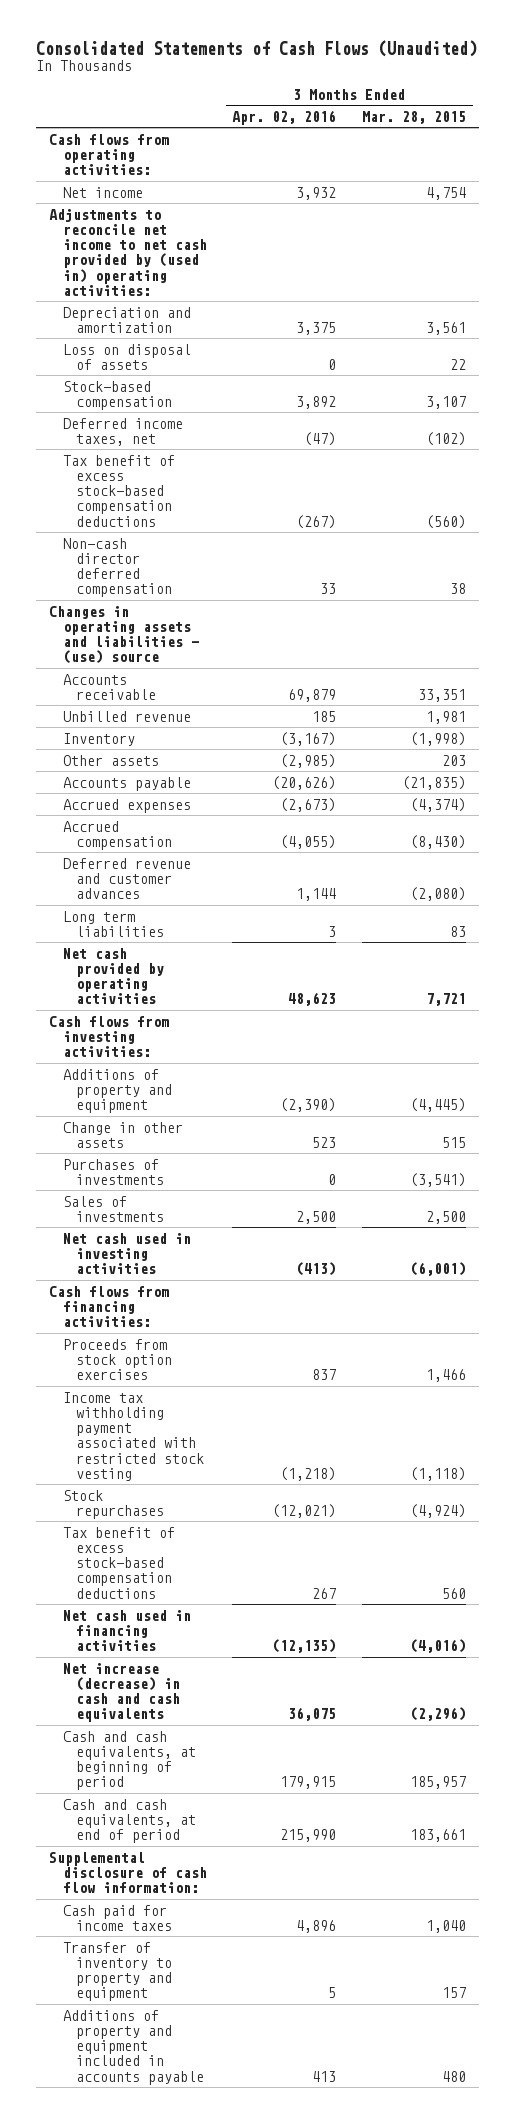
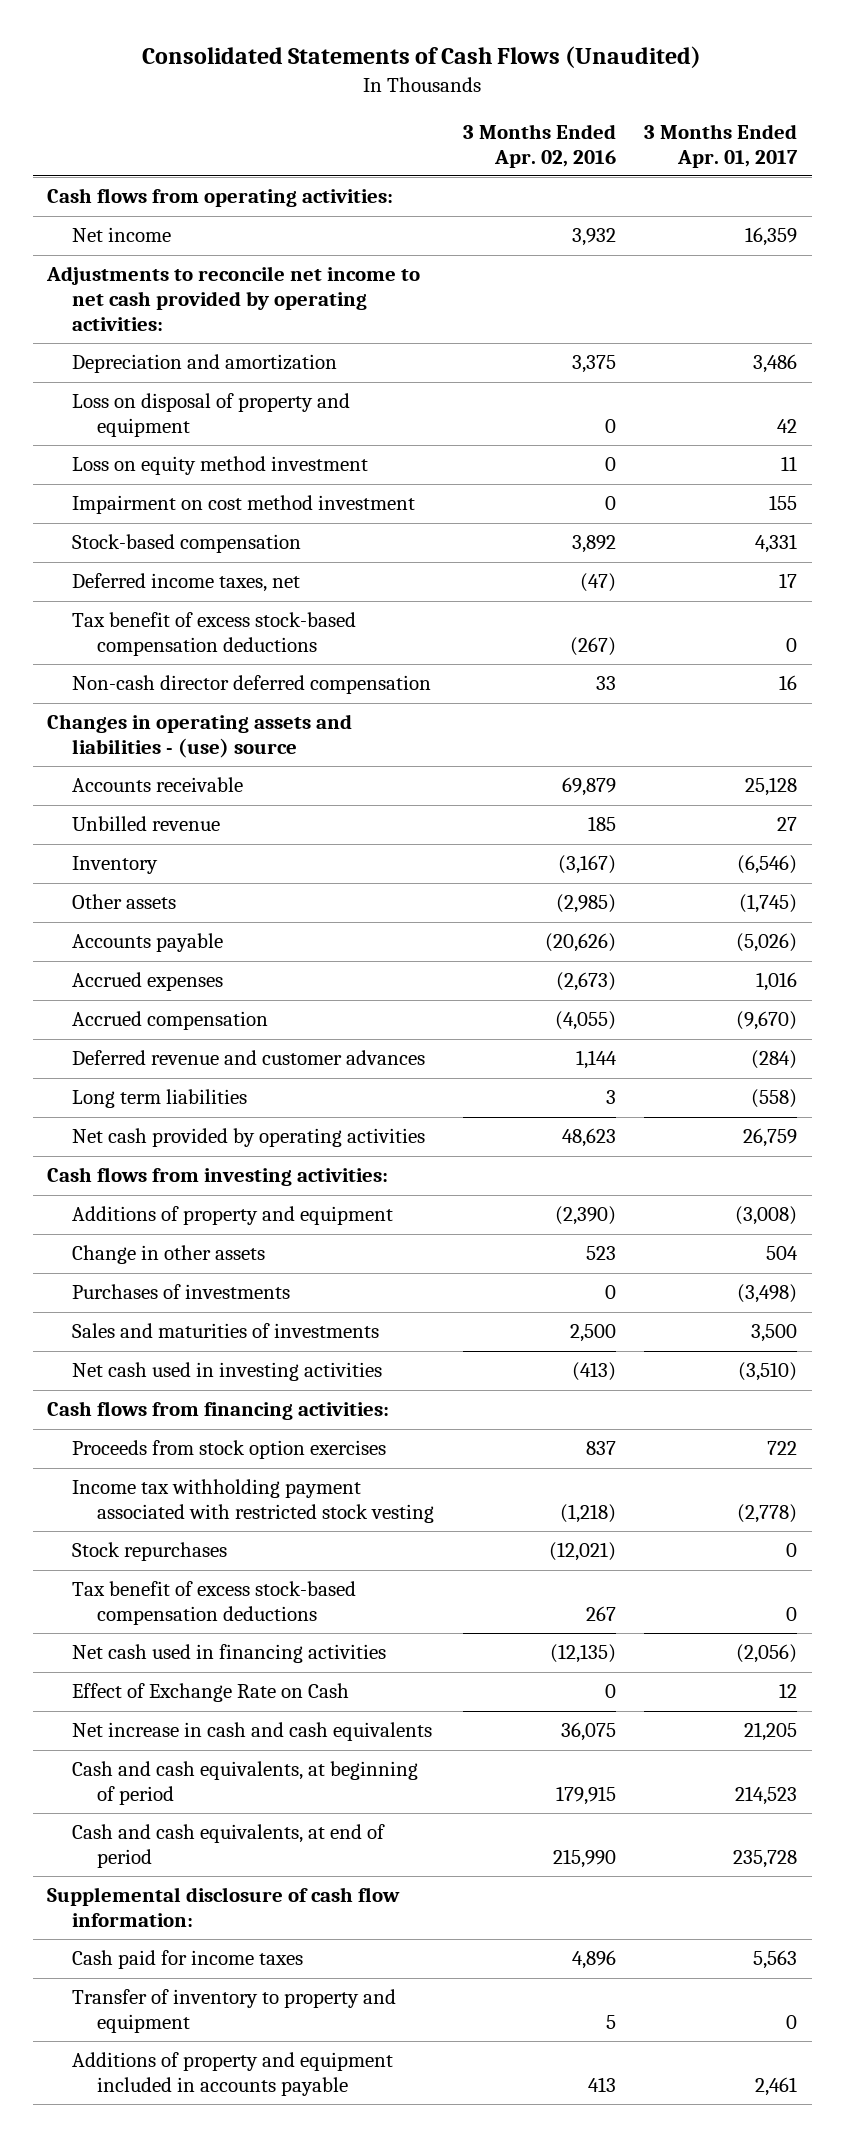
- | 3 Months Ended Apr. 02, 2016 | 3 Months Ended Mar. 28, 2015
+ | 3 Months Ended Apr. 02, 2016 | 3 Months Ended Apr. 01, 2017
- Adjustments to reconcile net income to net cash provided by (used in) operating activities:
+ Adjustments to reconcile net income to net cash provided by operating activities:
- Loss on disposal of assets | 0 | 22
+ Loss on disposal of property and equipment | 0 | 42
+ Loss on equity method investment | 0 | 11
+ Impairment on cost method investment | 0 | 155
- Sales of investments | 2,500 | 2,500
+ Sales and maturities of investments | 2,500 | 3,500
- Net increase (decrease) in cash and cash equivalents | 36,075 | (2,296)
+ Effect of Exchange Rate on Cash | 0 | 12
+ Net increase in cash and cash equivalents | 36,075 | 21,205

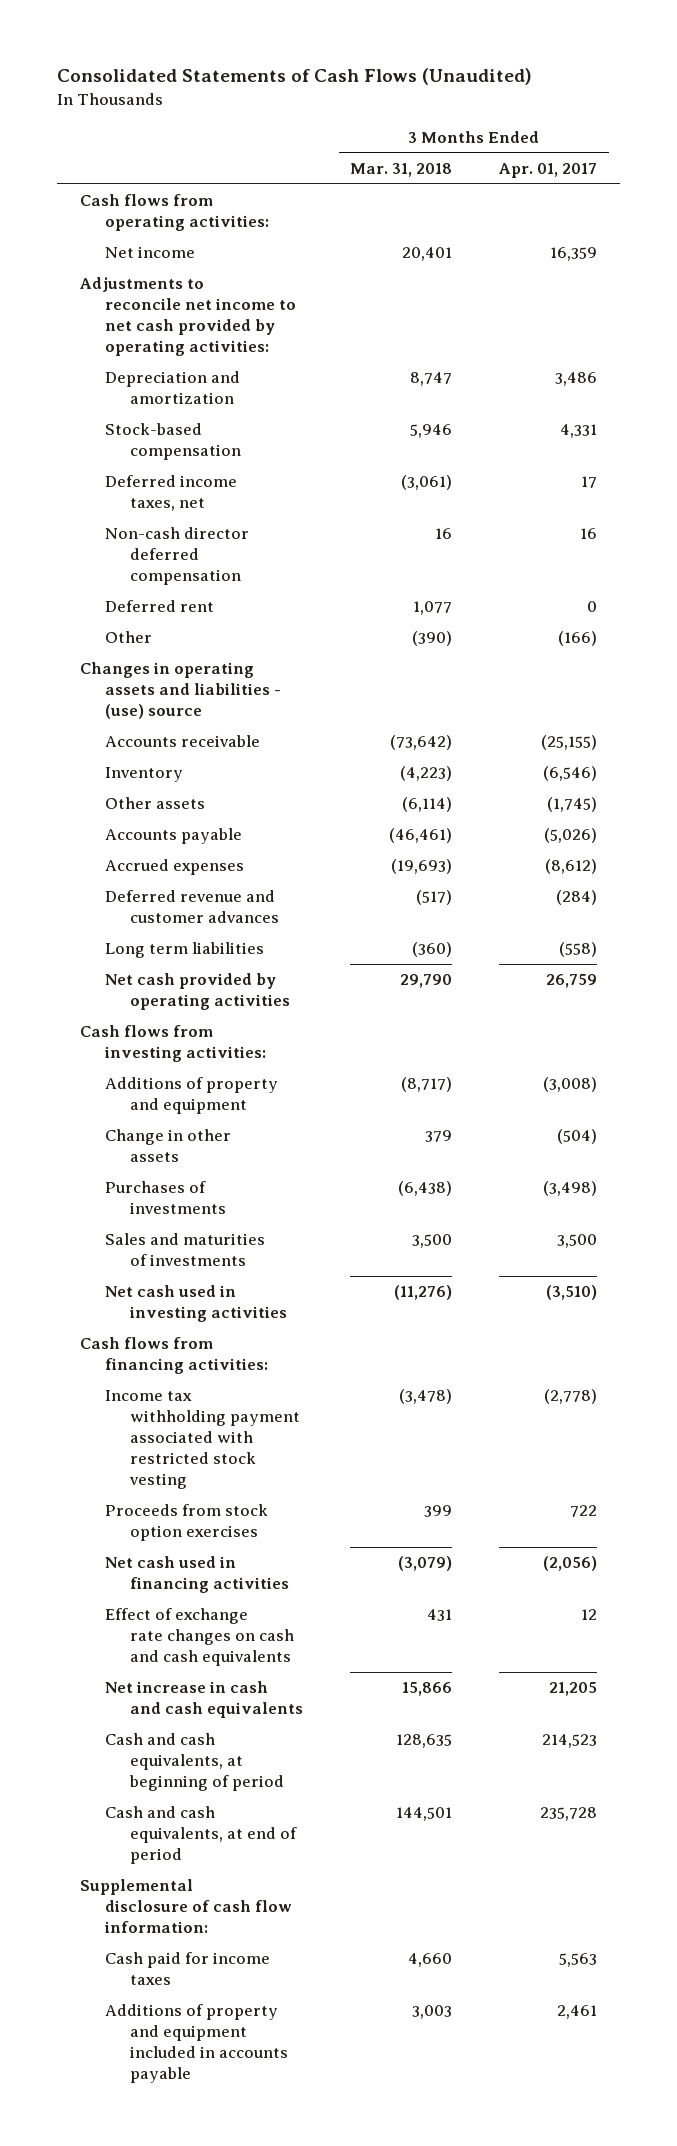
- | 3 Months Ended Apr. 02, 2016 | 3 Months Ended Apr. 01, 2017
+ | 3 Months Ended Mar. 31, 2018 | 3 Months Ended Apr. 01, 2017
- Loss on disposal of property and equipment | 0 | 42
- Loss on equity method investment | 0 | 11
- Impairment on cost method investment | 0 | 155
- Tax benefit of excess stock-based compensation deductions | (267) | 0
+ Deferred rent | 1,077 | 0
+ Other | (390) | (166)
- Accounts receivable | 69,879 | 25,128
- Unbilled revenue | 185 | 27
+ Accounts receivable | (73,642) | (25,155)
- Accrued expenses | (2,673) | 1,016
- Accrued compensation | (4,055) | (9,670)
+ Accrued expenses | (19,693) | (8,612)
- Change in other assets | 523 | 504
+ Change in other assets | 379 | (504)
- Stock repurchases | (12,021) | 0
- Tax benefit of excess stock-based compensation deductions | 267 | 0
moved down: Proceeds from stock option exercises | 399 | 722
- Effect of Exchange Rate on Cash | 0 | 12
+ Effect of exchange rate changes on cash and cash equivalents | 431 | 12
- Transfer of inventory to property and equipment | 5 | 0

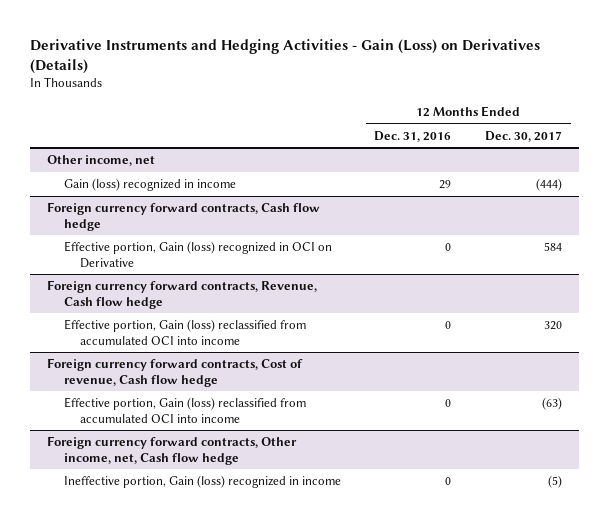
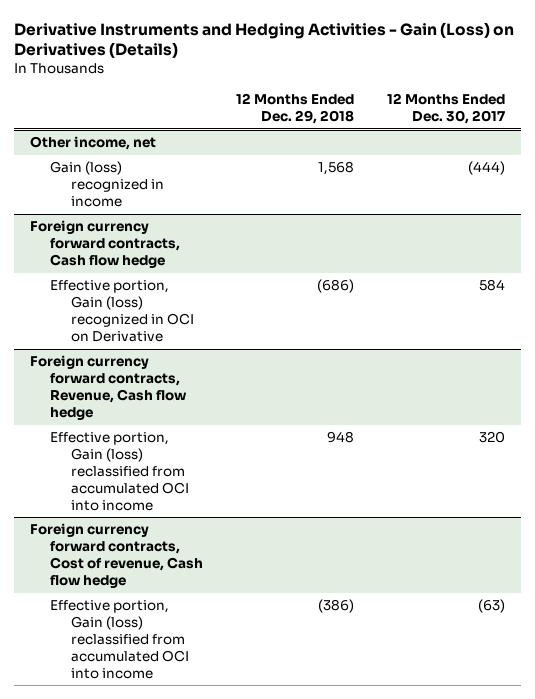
- | 12 Months Ended Dec. 31, 2016 | 12 Months Ended Dec. 30, 2017
+ | 12 Months Ended Dec. 29, 2018 | 12 Months Ended Dec. 30, 2017
- Foreign currency forward contracts, Other income, net, Cash flow hedge
- Ineffective portion, Gain (loss) recognized in income | 0 | (5)

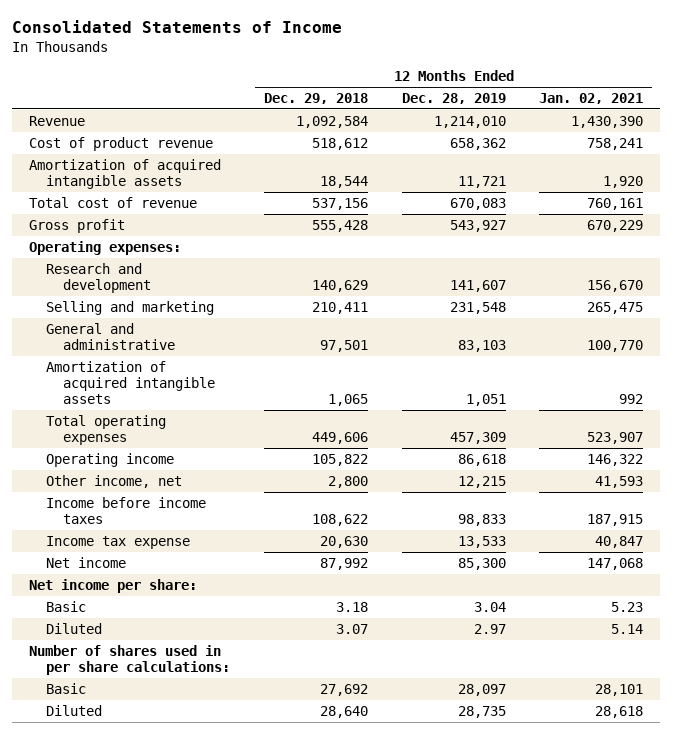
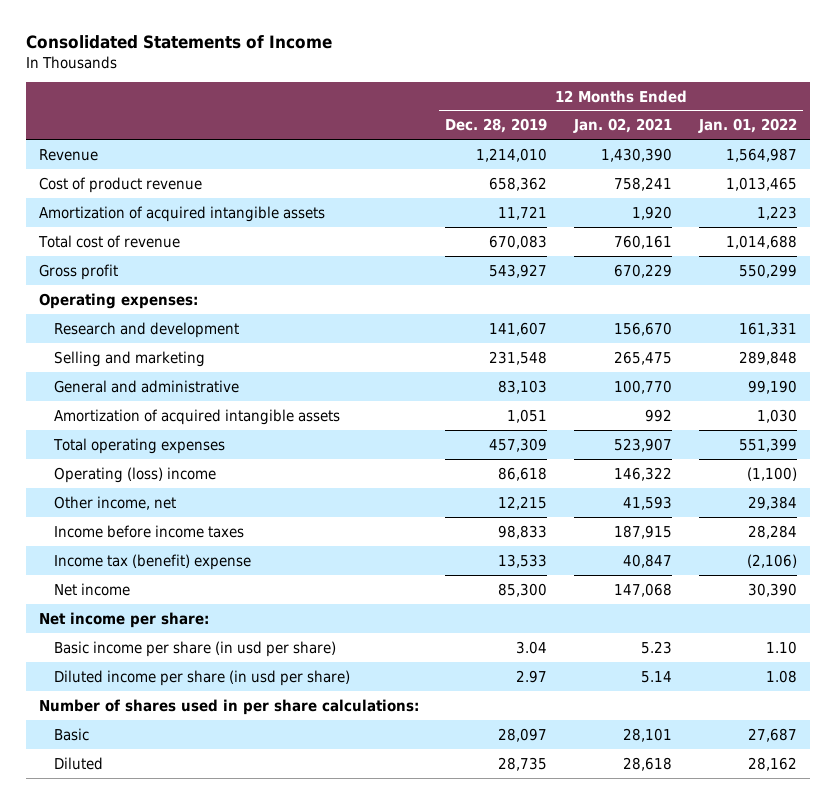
- | 12 Months Ended Dec. 29, 2018 | 12 Months Ended Dec. 28, 2019 | 12 Months Ended Jan. 02, 2021
+ | 12 Months Ended Dec. 28, 2019 | 12 Months Ended Jan. 02, 2021 | 12 Months Ended Jan. 01, 2022
- Operating income | 105,822 | 86,618 | 146,322
+ Operating (loss) income | 86,618 | 146,322 | (1,100)
- Income tax expense | 20,630 | 13,533 | 40,847
+ Income tax (benefit) expense | 13,533 | 40,847 | (2,106)
- Basic | 3.18 | 3.04 | 5.23
- Diluted | 3.07 | 2.97 | 5.14
+ Basic income per share (in usd per share) | 3.04 | 5.23 | 1.10
+ Diluted income per share (in usd per share) | 2.97 | 5.14 | 1.08

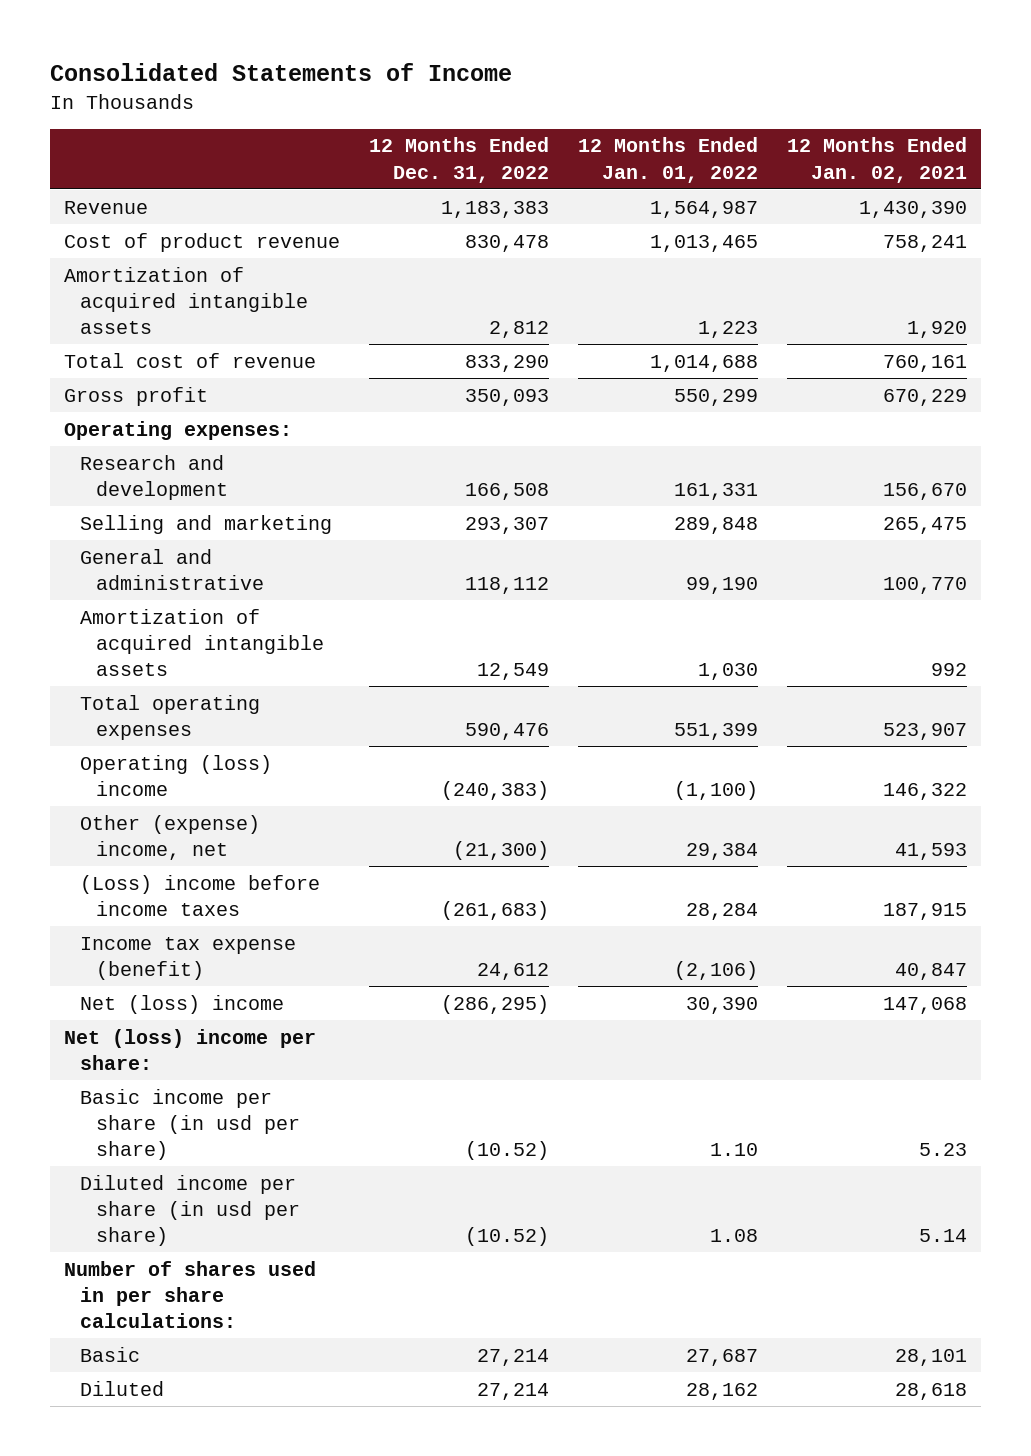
- | 12 Months Ended Dec. 28, 2019 | 12 Months Ended Jan. 02, 2021 | 12 Months Ended Jan. 01, 2022
+ | 12 Months Ended Dec. 31, 2022 | 12 Months Ended Jan. 01, 2022 | 12 Months Ended Jan. 02, 2021
- Other income, net | 12,215 | 41,593 | 29,384
- Income before income taxes | 98,833 | 187,915 | 28,284
- Income tax (benefit) expense | 13,533 | 40,847 | (2,106)
- Net income | 85,300 | 147,068 | 30,390
- Net income per share:
+ Other (expense) income, net | (21,300) | 29,384 | 41,593
+ (Loss) income before income taxes | (261,683) | 28,284 | 187,915
+ Income tax expense (benefit) | 24,612 | (2,106) | 40,847
+ Net (loss) income | (286,295) | 30,390 | 147,068
+ Net (loss) income per share:

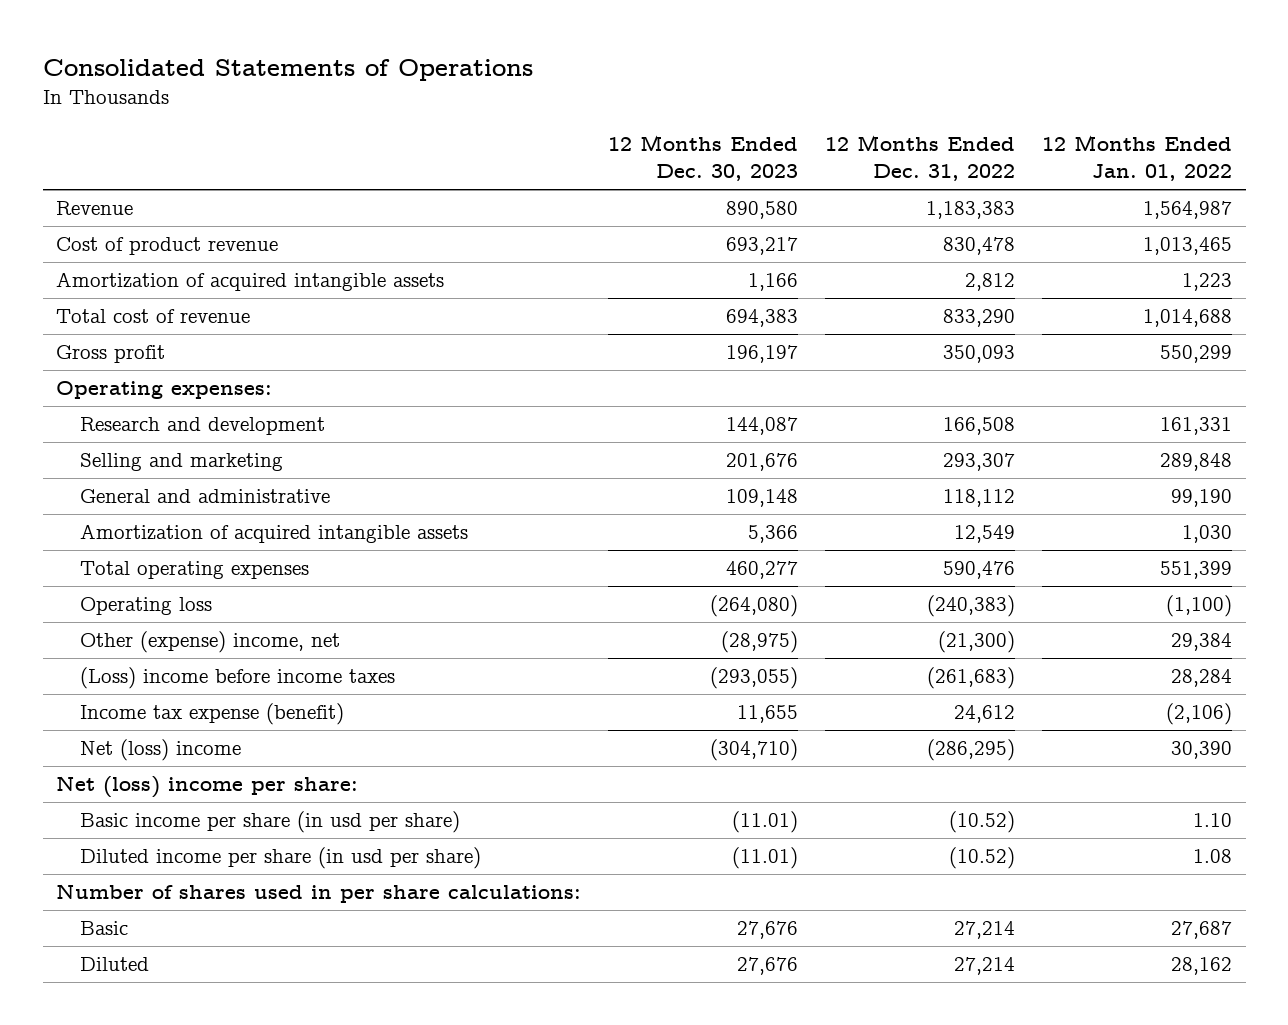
- Consolidated Statements of Income
+ Consolidated Statements of Operations
- | 12 Months Ended Dec. 31, 2022 | 12 Months Ended Jan. 01, 2022 | 12 Months Ended Jan. 02, 2021
+ | 12 Months Ended Dec. 30, 2023 | 12 Months Ended Dec. 31, 2022 | 12 Months Ended Jan. 01, 2022
- Operating (loss) income | (240,383) | (1,100) | 146,322
+ Operating loss | (264,080) | (240,383) | (1,100)

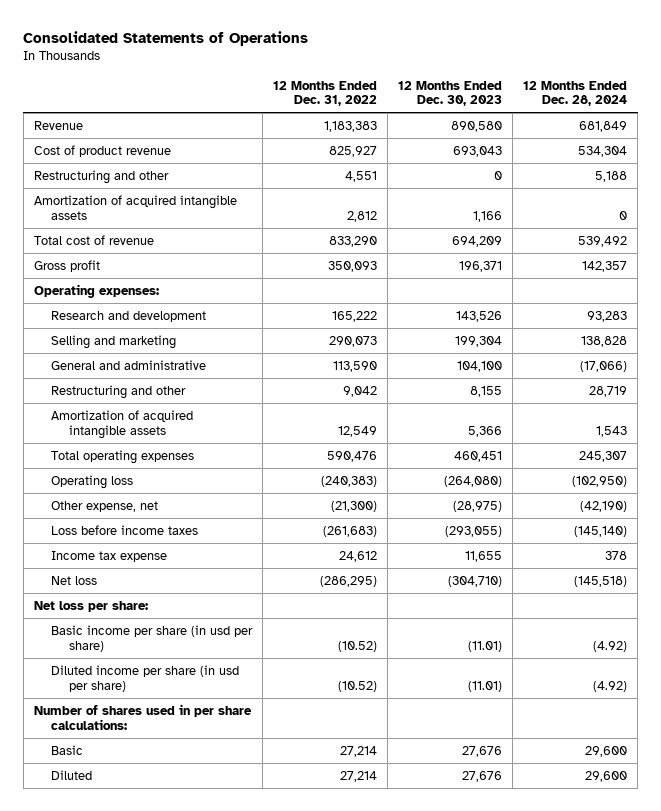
- | 12 Months Ended Dec. 30, 2023 | 12 Months Ended Dec. 31, 2022 | 12 Months Ended Jan. 01, 2022
+ | 12 Months Ended Dec. 31, 2022 | 12 Months Ended Dec. 30, 2023 | 12 Months Ended Dec. 28, 2024
- Cost of product revenue | 693,217 | 830,478 | 1,013,465
+ Cost of product revenue | 825,927 | 693,043 | 534,304
+ Restructuring and other | 4,551 | 0 | 5,188
- Total cost of revenue | 694,383 | 833,290 | 1,014,688
- Gross profit | 196,197 | 350,093 | 550,299
+ Total cost of revenue | 833,290 | 694,209 | 539,492
+ Gross profit | 350,093 | 196,371 | 142,357
- Research and development | 144,087 | 166,508 | 161,331
- Selling and marketing | 201,676 | 293,307 | 289,848
- General and administrative | 109,148 | 118,112 | 99,190
+ Research and development | 165,222 | 143,526 | 93,283
+ Selling and marketing | 290,073 | 199,304 | 138,828
+ General and administrative | 113,590 | 104,100 | (17,066)
+ Restructuring and other | 9,042 | 8,155 | 28,719
- Total operating expenses | 460,277 | 590,476 | 551,399
+ Total operating expenses | 590,476 | 460,451 | 245,307
- Other (expense) income, net | (28,975) | (21,300) | 29,384
- (Loss) income before income taxes | (293,055) | (261,683) | 28,284
- Income tax expense (benefit) | 11,655 | 24,612 | (2,106)
- Net (loss) income | (304,710) | (286,295) | 30,390
- Net (loss) income per share:
+ Other expense, net | (21,300) | (28,975) | (42,190)
+ Loss before income taxes | (261,683) | (293,055) | (145,140)
+ Income tax expense | 24,612 | 11,655 | 378
+ Net loss | (286,295) | (304,710) | (145,518)
+ Net loss per share:

